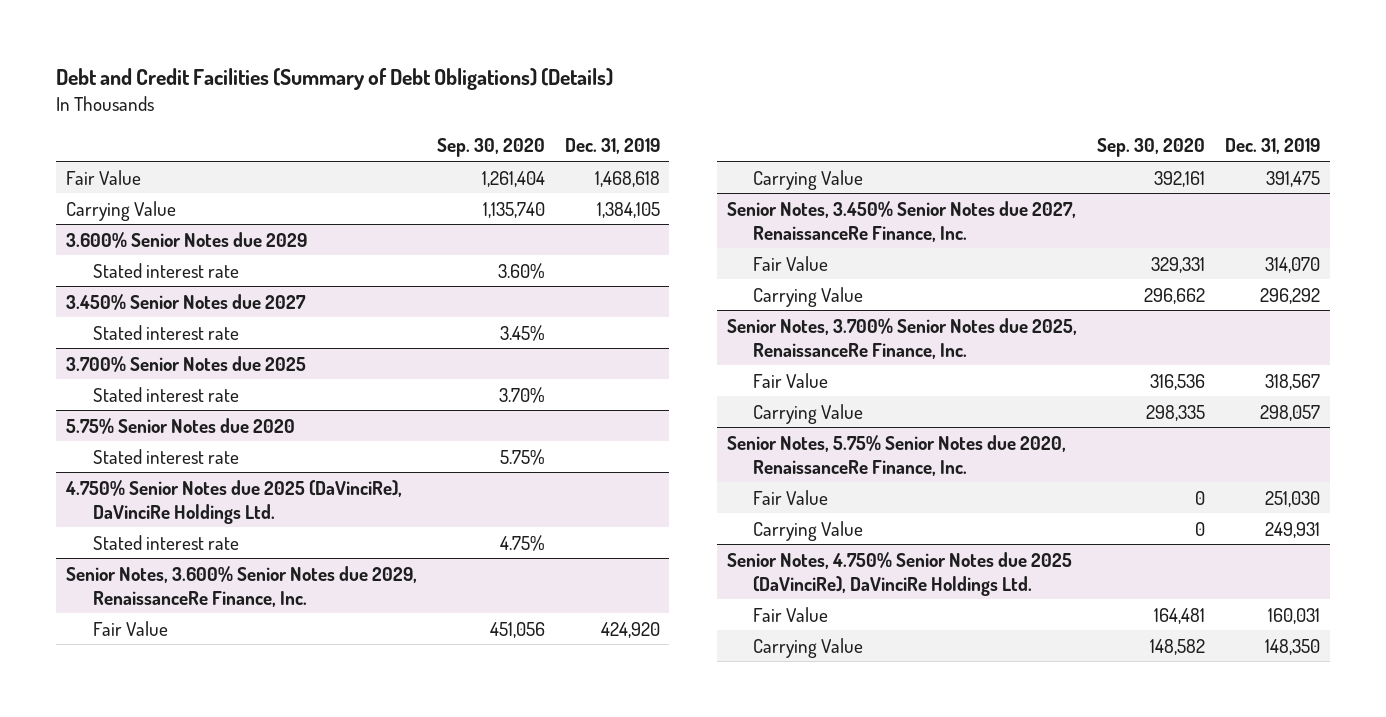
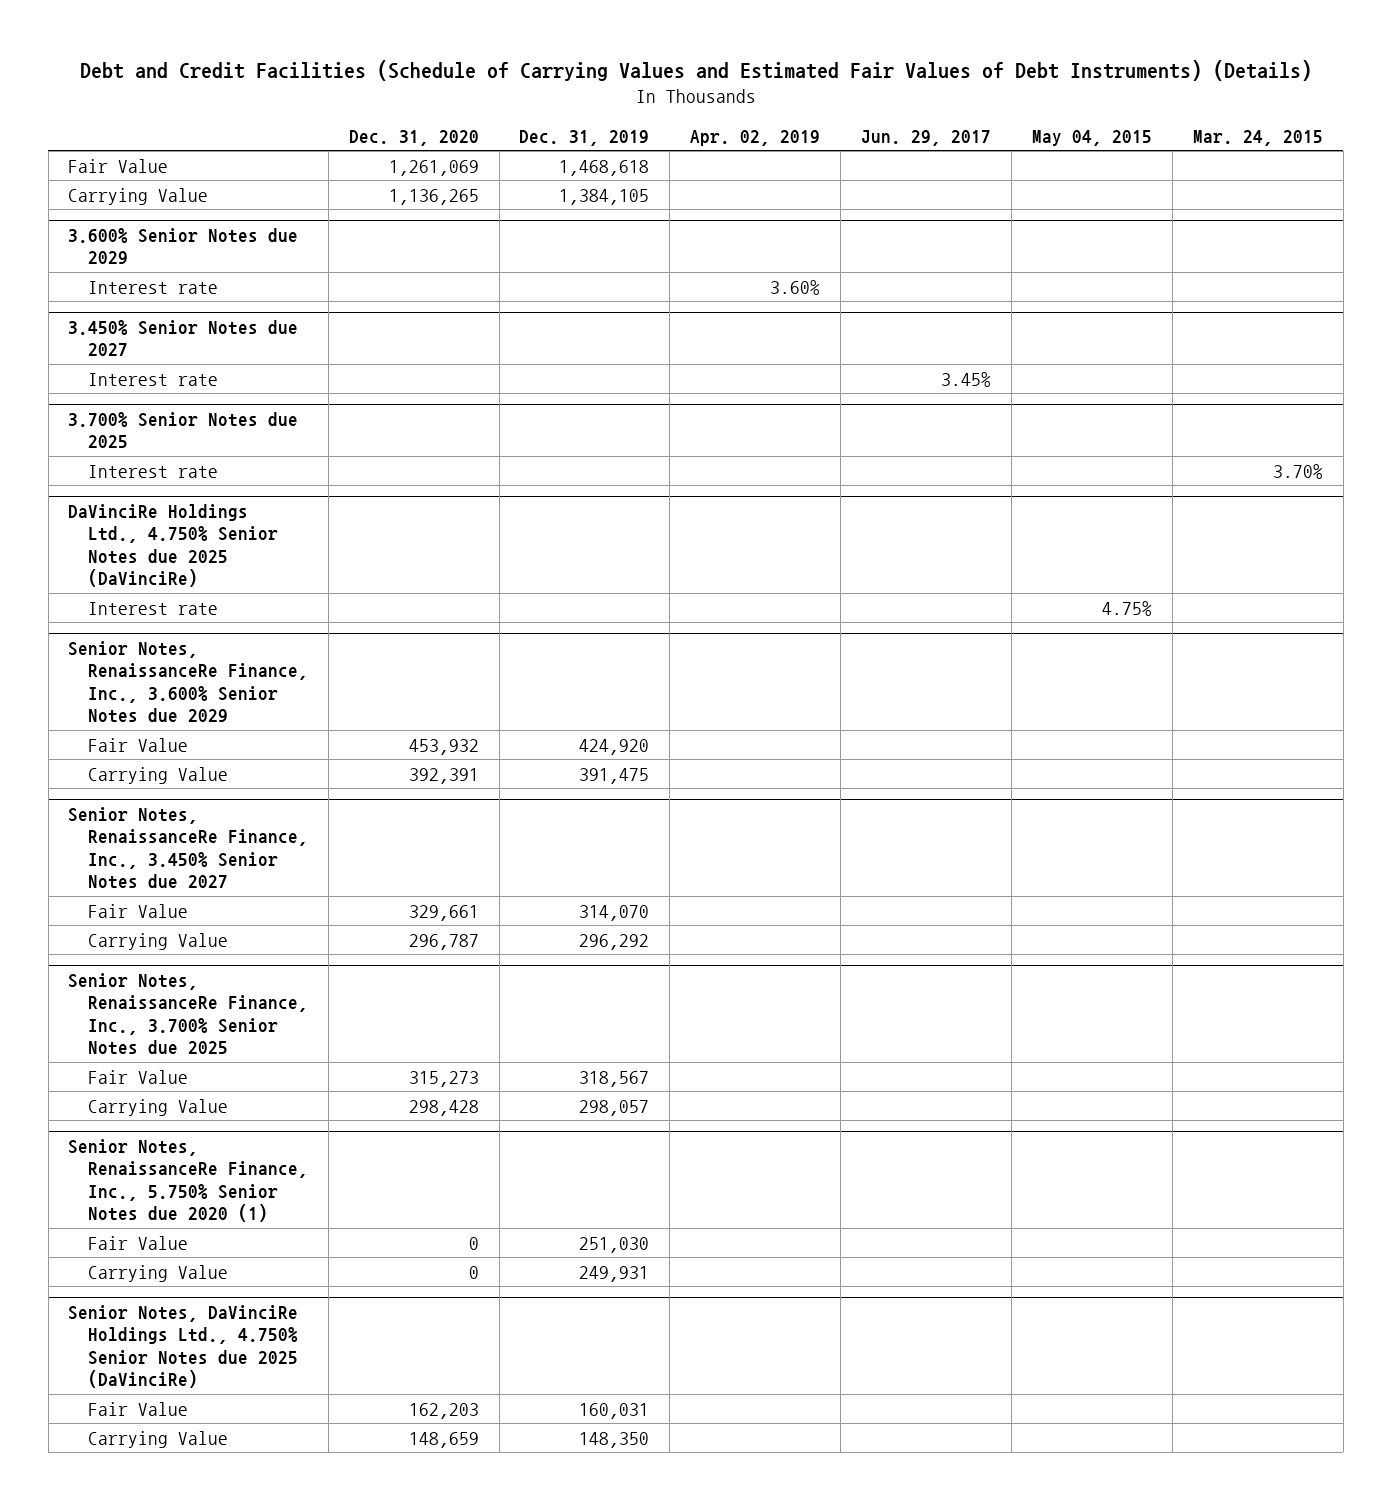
- Debt and Credit Facilities (Summary of Debt Obligations) (Details)
+ Debt and Credit Facilities (Schedule of Carrying Values and Estimated Fair Values of Debt Instruments) (Details)
- | Sep. 30, 2020 | Dec. 31, 2019
+ | Dec. 31, 2020 | Dec. 31, 2019 | Apr. 02, 2019 | Jun. 29, 2017 | May 04, 2015 | Mar. 24, 2015
@ 3.600% Senior Notes due 2029
- Stated interest rate | 3.60% |
+ Interest rate | | | 3.60% | | |
@ 3.450% Senior Notes due 2027
- Stated interest rate | 3.45% |
+ Interest rate | | | | 3.45% | |
@ 3.700% Senior Notes due 2025
- Stated interest rate | 3.70% |
- 5.75% Senior Notes due 2020
- Stated interest rate | 5.75% |
- 4.750% Senior Notes due 2025 (DaVinciRe), DaVinciRe Holdings Ltd.
- Stated interest rate | 4.75% |
- Senior Notes, 3.600% Senior Notes due 2029, RenaissanceRe Finance, Inc.
@ 3.700% Senior Notes due 2025
+ Interest rate | | | | | | 3.70%
+ DaVinciRe Holdings Ltd., 4.750% Senior Notes due 2025 (DaVinciRe)
+ Interest rate | | | | | 4.75% |
+ Senior Notes, RenaissanceRe Finance, Inc., 3.600% Senior Notes due 2029
- Senior Notes, 3.450% Senior Notes due 2027, RenaissanceRe Finance, Inc.
+ Senior Notes, RenaissanceRe Finance, Inc., 3.450% Senior Notes due 2027
- Senior Notes, 3.700% Senior Notes due 2025, RenaissanceRe Finance, Inc.
+ Senior Notes, RenaissanceRe Finance, Inc., 3.700% Senior Notes due 2025
- Senior Notes, 5.75% Senior Notes due 2020, RenaissanceRe Finance, Inc.
+ Senior Notes, RenaissanceRe Finance, Inc., 5.750% Senior Notes due 2020 (1)
- Senior Notes, 4.750% Senior Notes due 2025 (DaVinciRe), DaVinciRe Holdings Ltd.
+ Senior Notes, DaVinciRe Holdings Ltd., 4.750% Senior Notes due 2025 (DaVinciRe)

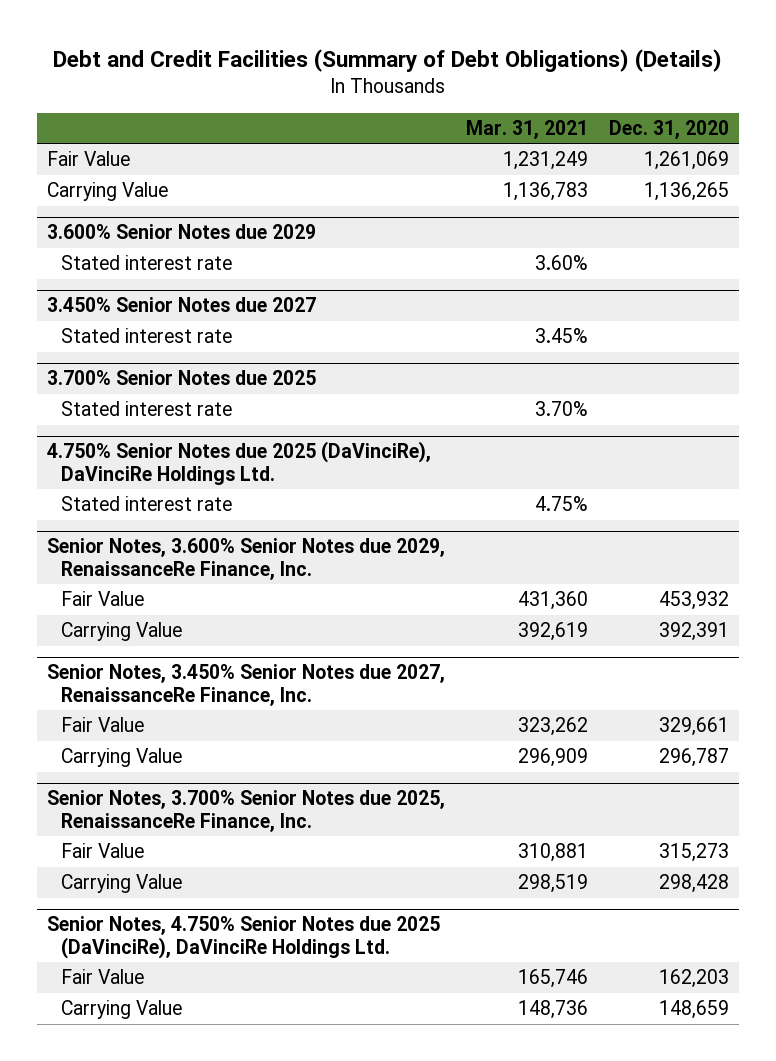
- Debt and Credit Facilities (Schedule of Carrying Values and Estimated Fair Values of Debt Instruments) (Details)
+ Debt and Credit Facilities (Summary of Debt Obligations) (Details)
- | Dec. 31, 2020 | Dec. 31, 2019 | Apr. 02, 2019 | Jun. 29, 2017 | May 04, 2015 | Mar. 24, 2015
+ | Mar. 31, 2021 | Dec. 31, 2020
@ 3.600% Senior Notes due 2029
- Interest rate | | | 3.60% | | |
+ Stated interest rate | 3.60% |
@ 3.450% Senior Notes due 2027
- Interest rate | | | | 3.45% | |
+ Stated interest rate | 3.45% |
@ 3.700% Senior Notes due 2025
- Interest rate | | | | | | 3.70%
- DaVinciRe Holdings Ltd., 4.750% Senior Notes due 2025 (DaVinciRe)
- Interest rate | | | | | 4.75% |
- Senior Notes, RenaissanceRe Finance, Inc., 3.600% Senior Notes due 2029
@ 3.700% Senior Notes due 2025
+ Stated interest rate | 3.70% |
+ 4.750% Senior Notes due 2025 (DaVinciRe), DaVinciRe Holdings Ltd.
+ Stated interest rate | 4.75% |
+ Senior Notes, 3.600% Senior Notes due 2029, RenaissanceRe Finance, Inc.
- Senior Notes, RenaissanceRe Finance, Inc., 3.450% Senior Notes due 2027
+ Senior Notes, 3.450% Senior Notes due 2027, RenaissanceRe Finance, Inc.
- Senior Notes, RenaissanceRe Finance, Inc., 3.700% Senior Notes due 2025
+ Senior Notes, 3.700% Senior Notes due 2025, RenaissanceRe Finance, Inc.
- Senior Notes, RenaissanceRe Finance, Inc., 5.750% Senior Notes due 2020 (1)
- Fair Value | 0 | 251,030 | | | |
- Carrying Value | 0 | 249,931 | | | |
- Senior Notes, DaVinciRe Holdings Ltd., 4.750% Senior Notes due 2025 (DaVinciRe)
+ Senior Notes, 4.750% Senior Notes due 2025 (DaVinciRe), DaVinciRe Holdings Ltd.

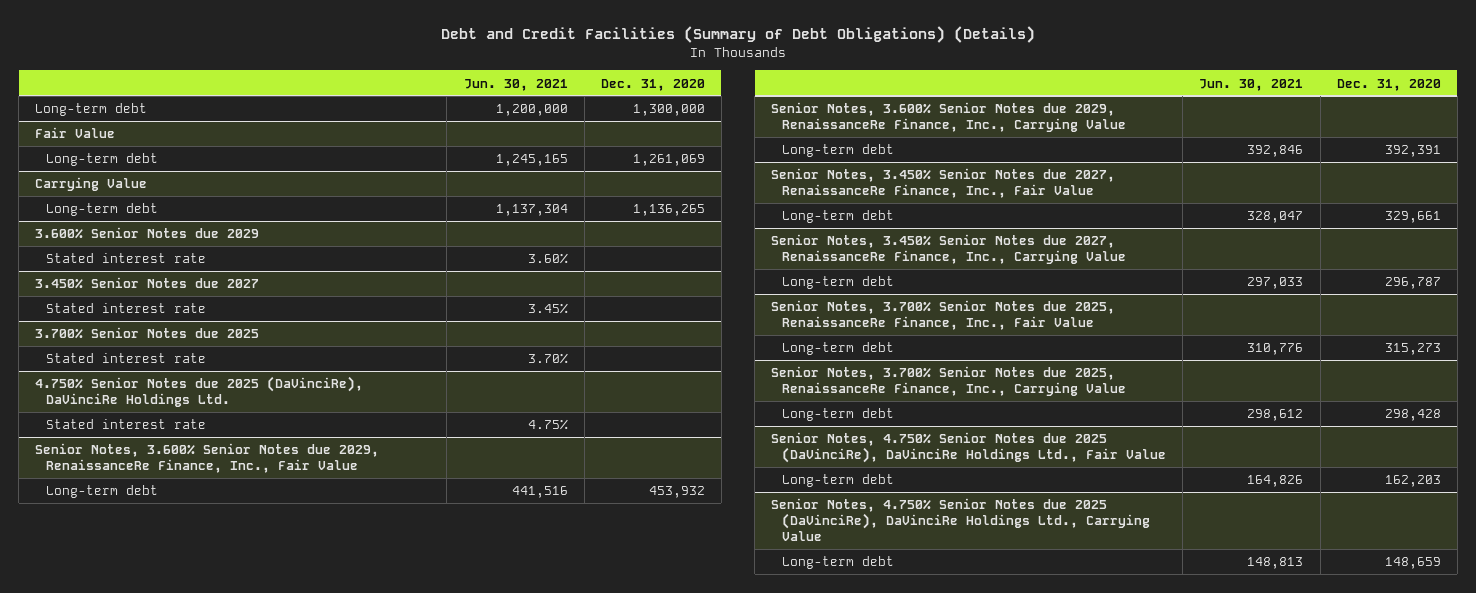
- | Mar. 31, 2021 | Dec. 31, 2020
+ | Jun. 30, 2021 | Dec. 31, 2020
- Fair Value | 1,231,249 | 1,261,069
- Carrying Value | 1,136,783 | 1,136,265
+ Long-term debt | 1,200,000 | 1,300,000
+ Fair Value
+ Long-term debt | 1,245,165 | 1,261,069
+ Carrying Value
+ Long-term debt | 1,137,304 | 1,136,265
- Senior Notes, 3.600% Senior Notes due 2029, RenaissanceRe Finance, Inc.
- Fair Value | 431,360 | 453,932
- Carrying Value | 392,619 | 392,391
- Senior Notes, 3.450% Senior Notes due 2027, RenaissanceRe Finance, Inc.
- Fair Value | 323,262 | 329,661
- Carrying Value | 296,909 | 296,787
- Senior Notes, 3.700% Senior Notes due 2025, RenaissanceRe Finance, Inc.
- Fair Value | 310,881 | 315,273
- Carrying Value | 298,519 | 298,428
- Senior Notes, 4.750% Senior Notes due 2025 (DaVinciRe), DaVinciRe Holdings Ltd.
- Fair Value | 165,746 | 162,203
- Carrying Value | 148,736 | 148,659
+ Senior Notes, 3.600% Senior Notes due 2029, RenaissanceRe Finance, Inc., Fair Value
+ Long-term debt | 441,516 | 453,932
+ Senior Notes, 3.600% Senior Notes due 2029, RenaissanceRe Finance, Inc., Carrying Value
+ Long-term debt | 392,846 | 392,391
+ Senior Notes, 3.450% Senior Notes due 2027, RenaissanceRe Finance, Inc., Fair Value
+ Long-term debt | 328,047 | 329,661
+ Senior Notes, 3.450% Senior Notes due 2027, RenaissanceRe Finance, Inc., Carrying Value
+ Long-term debt | 297,033 | 296,787
+ Senior Notes, 3.700% Senior Notes due 2025, RenaissanceRe Finance, Inc., Fair Value
+ Long-term debt | 310,776 | 315,273
+ Senior Notes, 3.700% Senior Notes due 2025, RenaissanceRe Finance, Inc., Carrying Value
+ Long-term debt | 298,612 | 298,428
+ Senior Notes, 4.750% Senior Notes due 2025 (DaVinciRe), DaVinciRe Holdings Ltd., Fair Value
+ Long-term debt | 164,826 | 162,203
+ Senior Notes, 4.750% Senior Notes due 2025 (DaVinciRe), DaVinciRe Holdings Ltd., Carrying Value
+ Long-term debt | 148,813 | 148,659

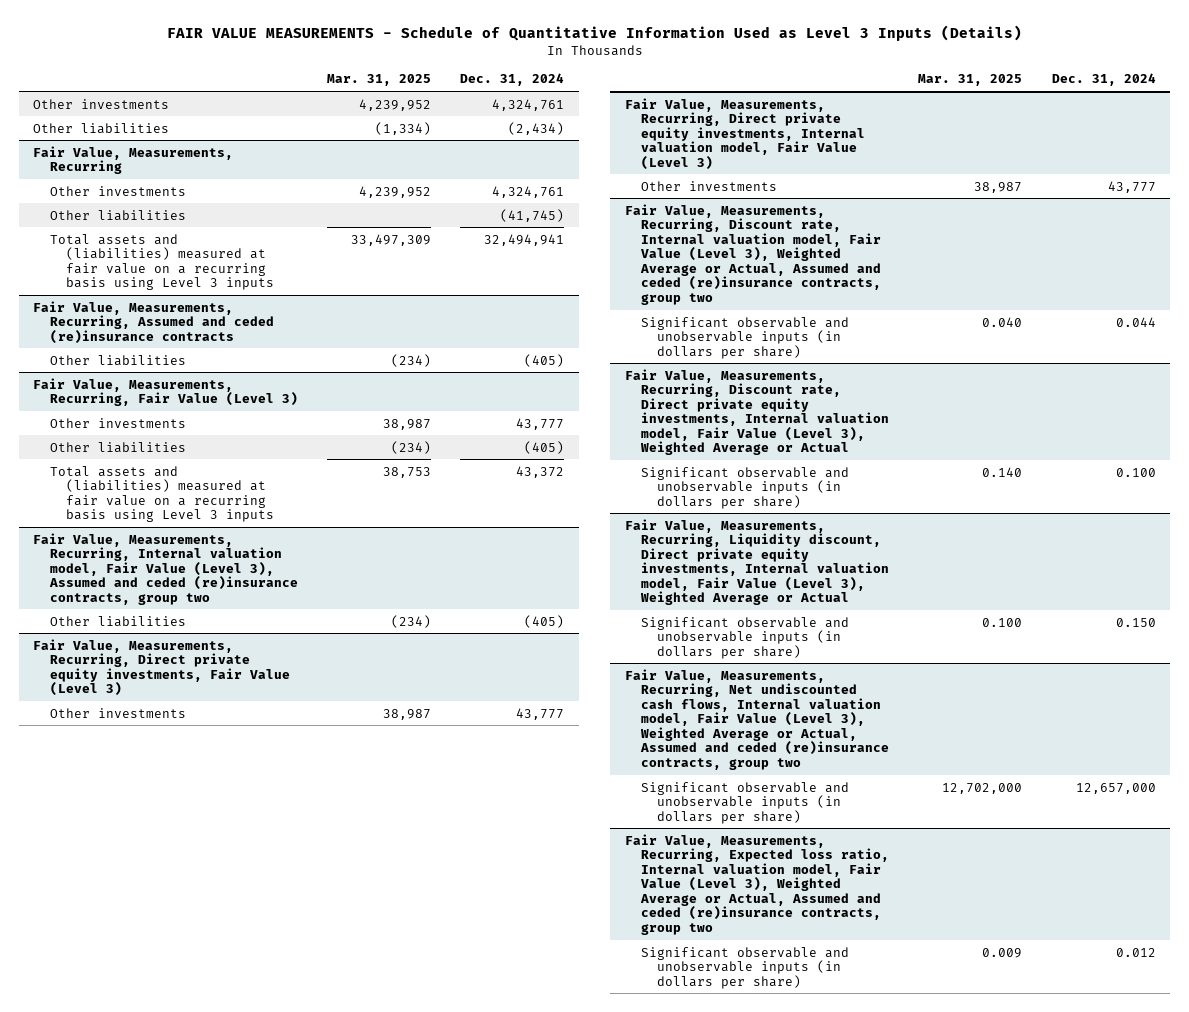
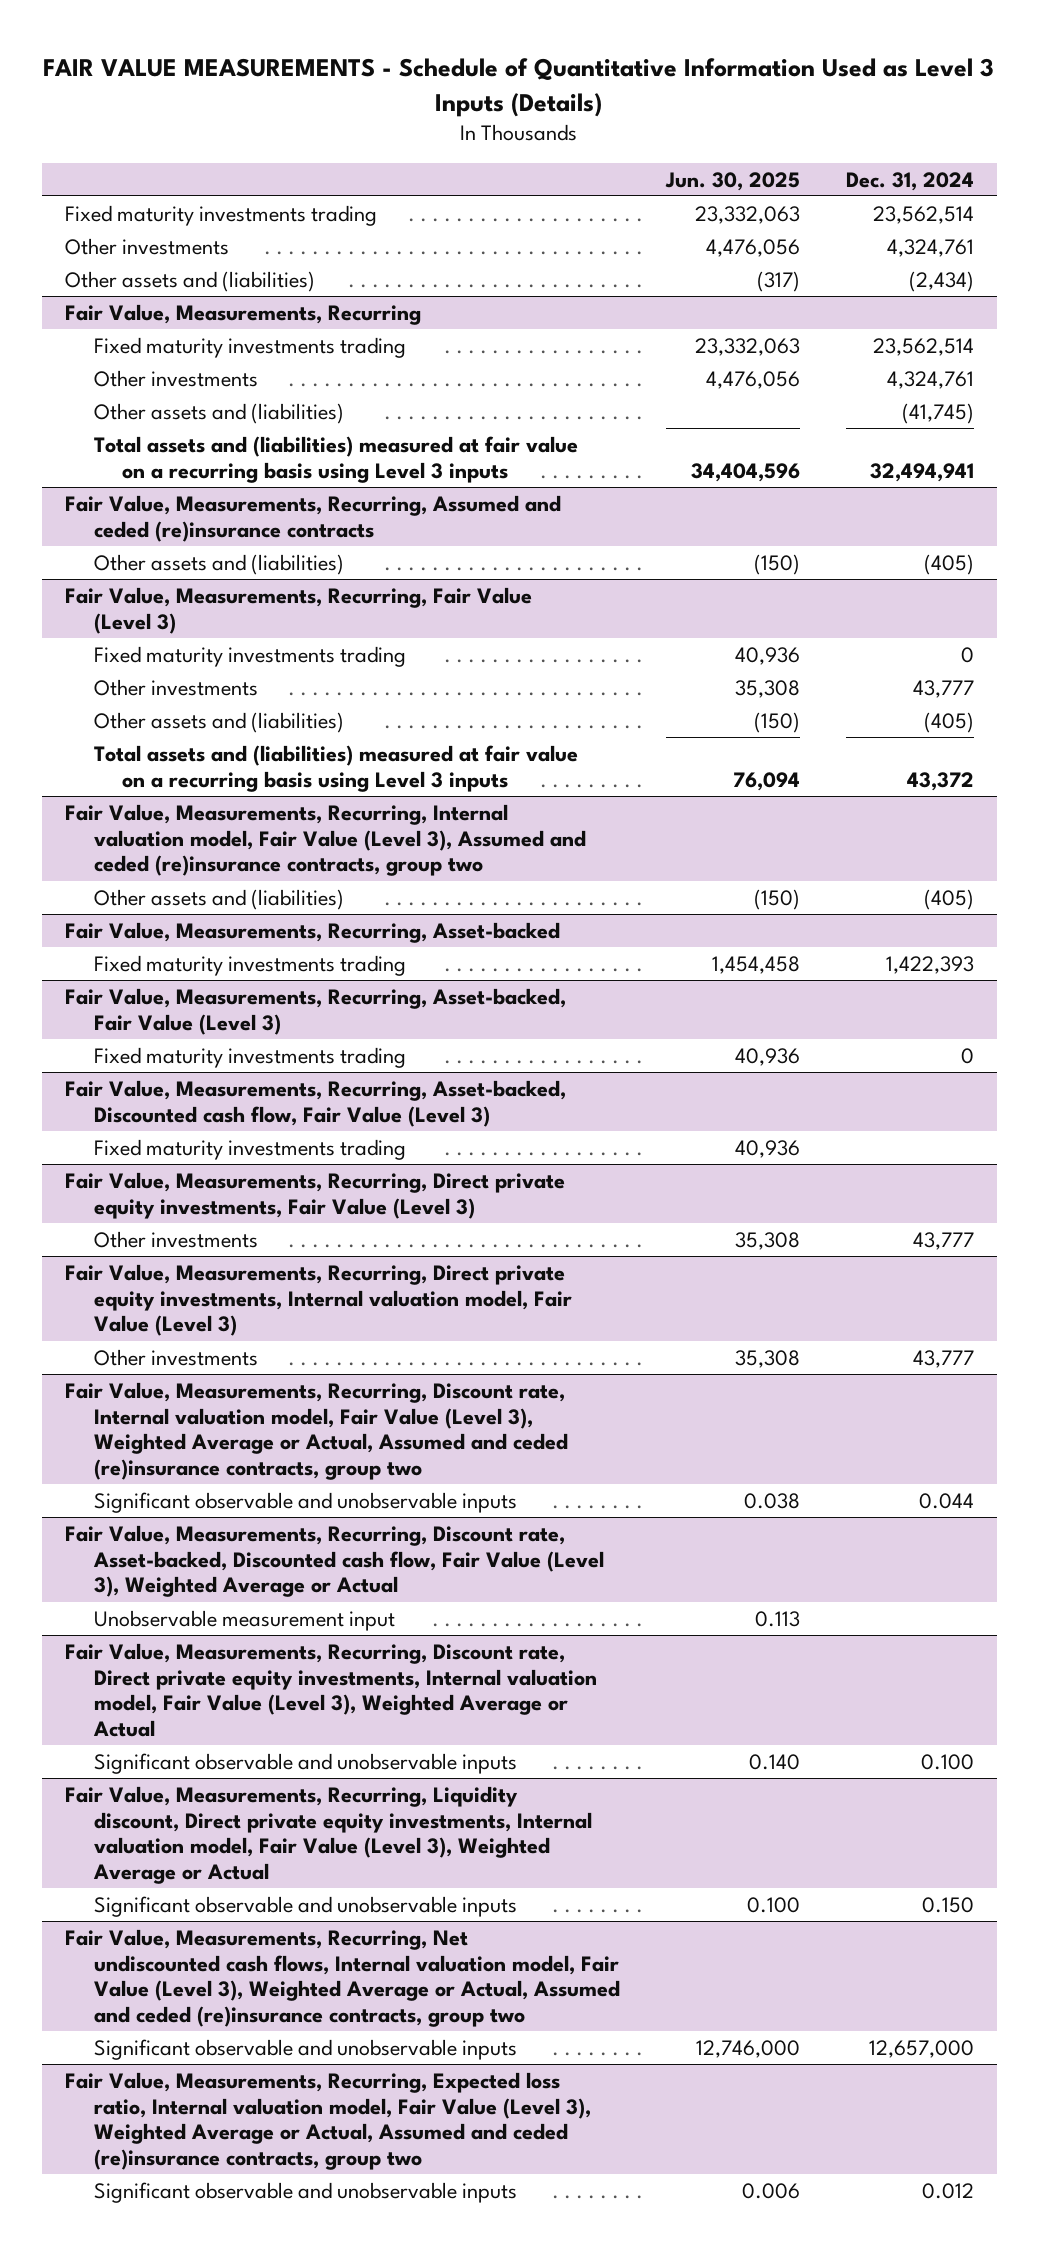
- | Mar. 31, 2025 | Dec. 31, 2024
+ | Jun. 30, 2025 | Dec. 31, 2024
+ Fixed maturity investments trading | 23,332,063 | 23,562,514
- Other liabilities | (1,334) | (2,434)
+ Other assets and (liabilities) | (317) | (2,434)
@ Fair Value, Measurements, Recurring
+ Fixed maturity investments trading | 23,332,063 | 23,562,514
- Other liabilities | | (41,745)
+ Other assets and (liabilities) | | (41,745)
@ Fair Value, Measurements, Recurring, Assumed and ceded (re)insurance contracts
- Other liabilities | (234) | (405)
+ Other assets and (liabilities) | (150) | (405)
@ Fair Value, Measurements, Recurring, Fair Value (Level 3)
+ Fixed maturity investments trading | 40,936 | 0
- Other liabilities | (234) | (405)
+ Other assets and (liabilities) | (150) | (405)
@ Fair Value, Measurements, Recurring, Internal valuation model, Fair Value (Level 3), Assumed and ceded (re)insurance contracts, group two
- Other liabilities | (234) | (405)
+ Other assets and (liabilities) | (150) | (405)
+ Fair Value, Measurements, Recurring, Asset-backed
+ Fixed maturity investments trading | 1,454,458 | 1,422,393
+ Fair Value, Measurements, Recurring, Asset-backed, Fair Value (Level 3)
+ Fixed maturity investments trading | 40,936 | 0
+ Fair Value, Measurements, Recurring, Asset-backed, Discounted cash flow, Fair Value (Level 3)
+ Fixed maturity investments trading | 40,936 |
@ Fair Value, Measurements, Recurring, Discount rate, Internal valuation model, Fair Value (Level 3), Weighted Average or Actual, Assumed and ceded (re)insurance contracts, group two
- Significant observable and unobservable inputs (in dollars per share) | 0.040 | 0.044
+ Significant observable and unobservable inputs | 0.038 | 0.044
+ Fair Value, Measurements, Recurring, Discount rate, Asset-backed, Discounted cash flow, Fair Value (Level 3), Weighted Average or Actual
+ Unobservable measurement input | 0.113 |
@ Fair Value, Measurements, Recurring, Discount rate, Direct private equity investments, Internal valuation model, Fair Value (Level 3), Weighted Average or Actual
- Significant observable and unobservable inputs (in dollars per share) | 0.140 | 0.100
+ Significant observable and unobservable inputs | 0.140 | 0.100
@ Fair Value, Measurements, Recurring, Liquidity discount, Direct private equity investments, Internal valuation model, Fair Value (Level 3), Weighted Average or Actual
- Significant observable and unobservable inputs (in dollars per share) | 0.100 | 0.150
+ Significant observable and unobservable inputs | 0.100 | 0.150
@ Fair Value, Measurements, Recurring, Net undiscounted cash flows, Internal valuation model, Fair Value (Level 3), Weighted Average or Actual, Assumed and ceded (re)insurance contracts, group two
- Significant observable and unobservable inputs (in dollars per share) | 12,702,000 | 12,657,000
+ Significant observable and unobservable inputs | 12,746,000 | 12,657,000
@ Fair Value, Measurements, Recurring, Expected loss ratio, Internal valuation model, Fair Value (Level 3), Weighted Average or Actual, Assumed and ceded (re)insurance contracts, group two
- Significant observable and unobservable inputs (in dollars per share) | 0.009 | 0.012
+ Significant observable and unobservable inputs | 0.006 | 0.012

